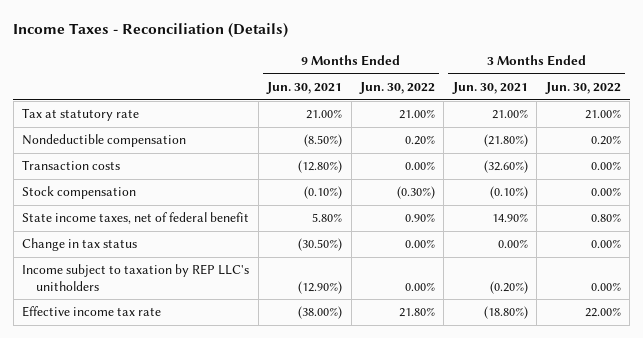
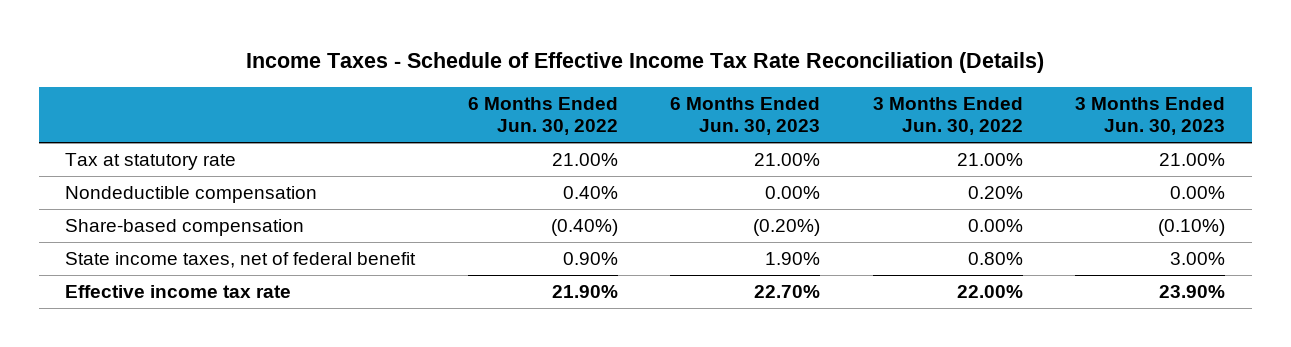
- Income Taxes - Reconciliation (Details)
+ Income Taxes - Schedule of Effective Income Tax Rate Reconciliation (Details)
- | 9 Months Ended Jun. 30, 2021 | 9 Months Ended Jun. 30, 2022 | 3 Months Ended Jun. 30, 2021 | 3 Months Ended Jun. 30, 2022
+ | 6 Months Ended Jun. 30, 2022 | 6 Months Ended Jun. 30, 2023 | 3 Months Ended Jun. 30, 2022 | 3 Months Ended Jun. 30, 2023
- Transaction costs | (12.80%) | 0.00% | (32.60%) | 0.00%
- Stock compensation | (0.10%) | (0.30%) | (0.10%) | 0.00%
+ Share-based compensation | (0.40%) | (0.20%) | 0.00% | (0.10%)
- Change in tax status | (30.50%) | 0.00% | 0.00% | 0.00%
- Income subject to taxation by REP LLC's unitholders | (12.90%) | 0.00% | (0.20%) | 0.00%

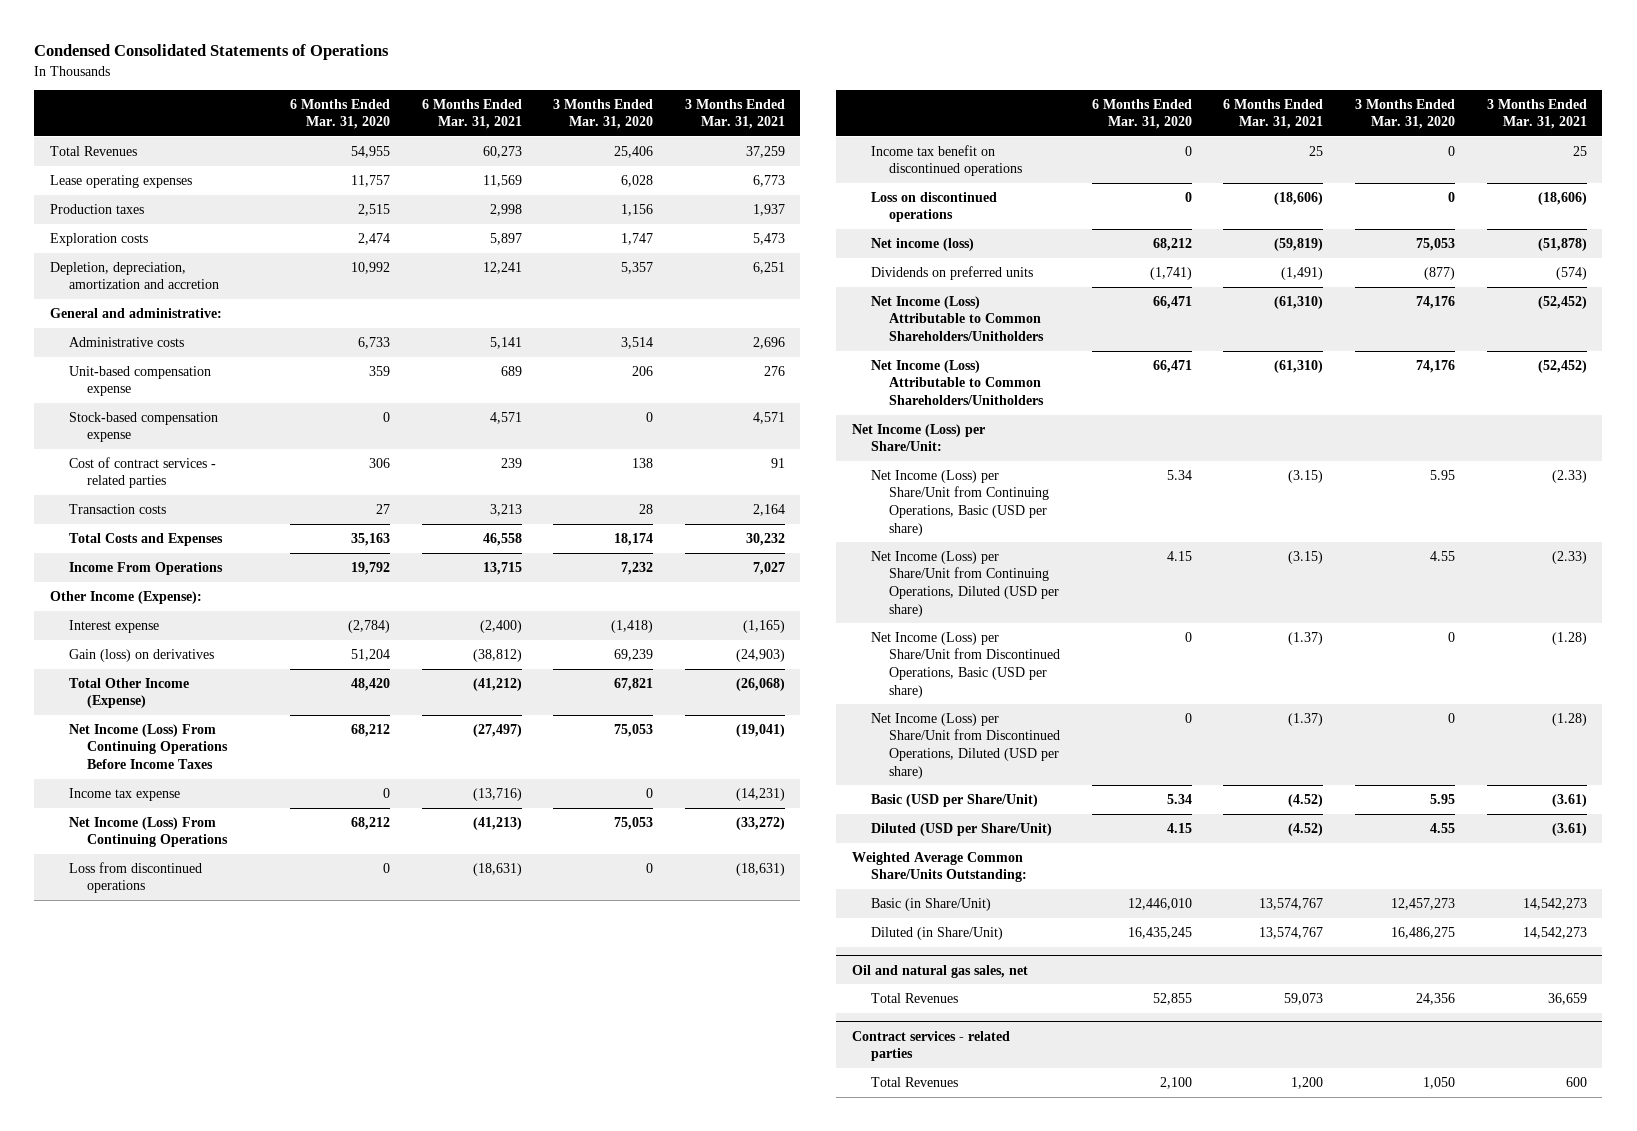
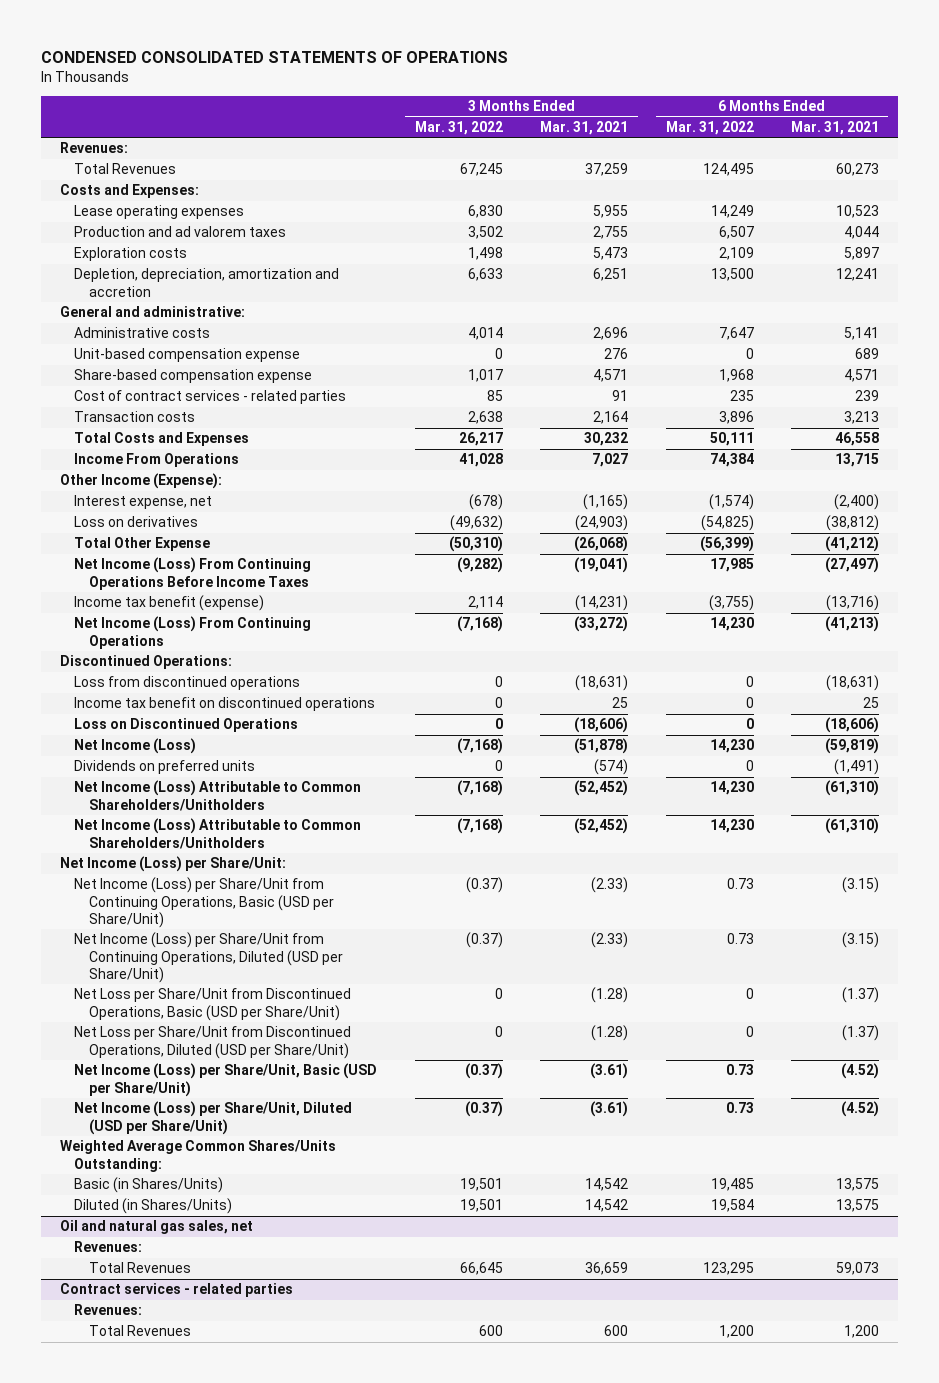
- Condensed Consolidated Statements of Operations
+ CONDENSED CONSOLIDATED STATEMENTS OF OPERATIONS
- | 6 Months Ended Mar. 31, 2020 | 6 Months Ended Mar. 31, 2021 | 3 Months Ended Mar. 31, 2020 | 3 Months Ended Mar. 31, 2021
+ | 3 Months Ended Mar. 31, 2022 | 3 Months Ended Mar. 31, 2021 | 6 Months Ended Mar. 31, 2022 | 6 Months Ended Mar. 31, 2021
+ Revenues:
- Lease operating expenses | 11,757 | 11,569 | 6,028 | 6,773
- Production taxes | 2,515 | 2,998 | 1,156 | 1,937
+ Costs and Expenses:
+ Lease operating expenses | 6,830 | 5,955 | 14,249 | 10,523
+ Production and ad valorem taxes | 3,502 | 2,755 | 6,507 | 4,044
- Stock-based compensation expense | 0 | 4,571 | 0 | 4,571
+ Share-based compensation expense | 1,017 | 4,571 | 1,968 | 4,571
- Interest expense | (2,784) | (2,400) | (1,418) | (1,165)
- Gain (loss) on derivatives | 51,204 | (38,812) | 69,239 | (24,903)
- Total Other Income (Expense) | 48,420 | (41,212) | 67,821 | (26,068)
+ Interest expense, net | (678) | (1,165) | (1,574) | (2,400)
+ Loss on derivatives | (49,632) | (24,903) | (54,825) | (38,812)
+ Total Other Expense | (50,310) | (26,068) | (56,399) | (41,212)
- Income tax expense | 0 | (13,716) | 0 | (14,231)
+ Income tax benefit (expense) | 2,114 | (14,231) | (3,755) | (13,716)
+ Discontinued Operations:
- Loss on discontinued operations | 0 | (18,606) | 0 | (18,606)
- Net income (loss) | 68,212 | (59,819) | 75,053 | (51,878)
+ Loss on Discontinued Operations | 0 | (18,606) | 0 | (18,606)
+ Net Income (Loss) | (7,168) | (51,878) | 14,230 | (59,819)
- Net Income (Loss) per Share/Unit from Continuing Operations, Basic (USD per share) | 5.34 | (3.15) | 5.95 | (2.33)
- Net Income (Loss) per Share/Unit from Continuing Operations, Diluted (USD per share) | 4.15 | (3.15) | 4.55 | (2.33)
- Net Income (Loss) per Share/Unit from Discontinued Operations, Basic (USD per share) | 0 | (1.37) | 0 | (1.28)
- Net Income (Loss) per Share/Unit from Discontinued Operations, Diluted (USD per share) | 0 | (1.37) | 0 | (1.28)
- Basic (USD per Share/Unit) | 5.34 | (4.52) | 5.95 | (3.61)
- Diluted (USD per Share/Unit) | 4.15 | (4.52) | 4.55 | (3.61)
- Weighted Average Common Share/Units Outstanding:
- Basic (in Share/Unit) | 12,446,010 | 13,574,767 | 12,457,273 | 14,542,273
- Diluted (in Share/Unit) | 16,435,245 | 13,574,767 | 16,486,275 | 14,542,273
+ Net Income (Loss) per Share/Unit from Continuing Operations, Basic (USD per Share/Unit) | (0.37) | (2.33) | 0.73 | (3.15)
+ Net Income (Loss) per Share/Unit from Continuing Operations, Diluted (USD per Share/Unit) | (0.37) | (2.33) | 0.73 | (3.15)
+ Net Loss per Share/Unit from Discontinued Operations, Basic (USD per Share/Unit) | 0 | (1.28) | 0 | (1.37)
+ Net Loss per Share/Unit from Discontinued Operations, Diluted (USD per Share/Unit) | 0 | (1.28) | 0 | (1.37)
+ Net Income (Loss) per Share/Unit, Basic (USD per Share/Unit) | (0.37) | (3.61) | 0.73 | (4.52)
+ Net Income (Loss) per Share/Unit, Diluted (USD per Share/Unit) | (0.37) | (3.61) | 0.73 | (4.52)
+ Weighted Average Common Shares/Units Outstanding:
+ Basic (in Shares/Units) | 19,501 | 14,542 | 19,485 | 13,575
+ Diluted (in Shares/Units) | 19,501 | 14,542 | 19,584 | 13,575
@ Oil and natural gas sales, net
+ Revenues:
@ Contract services - related parties
+ Revenues:

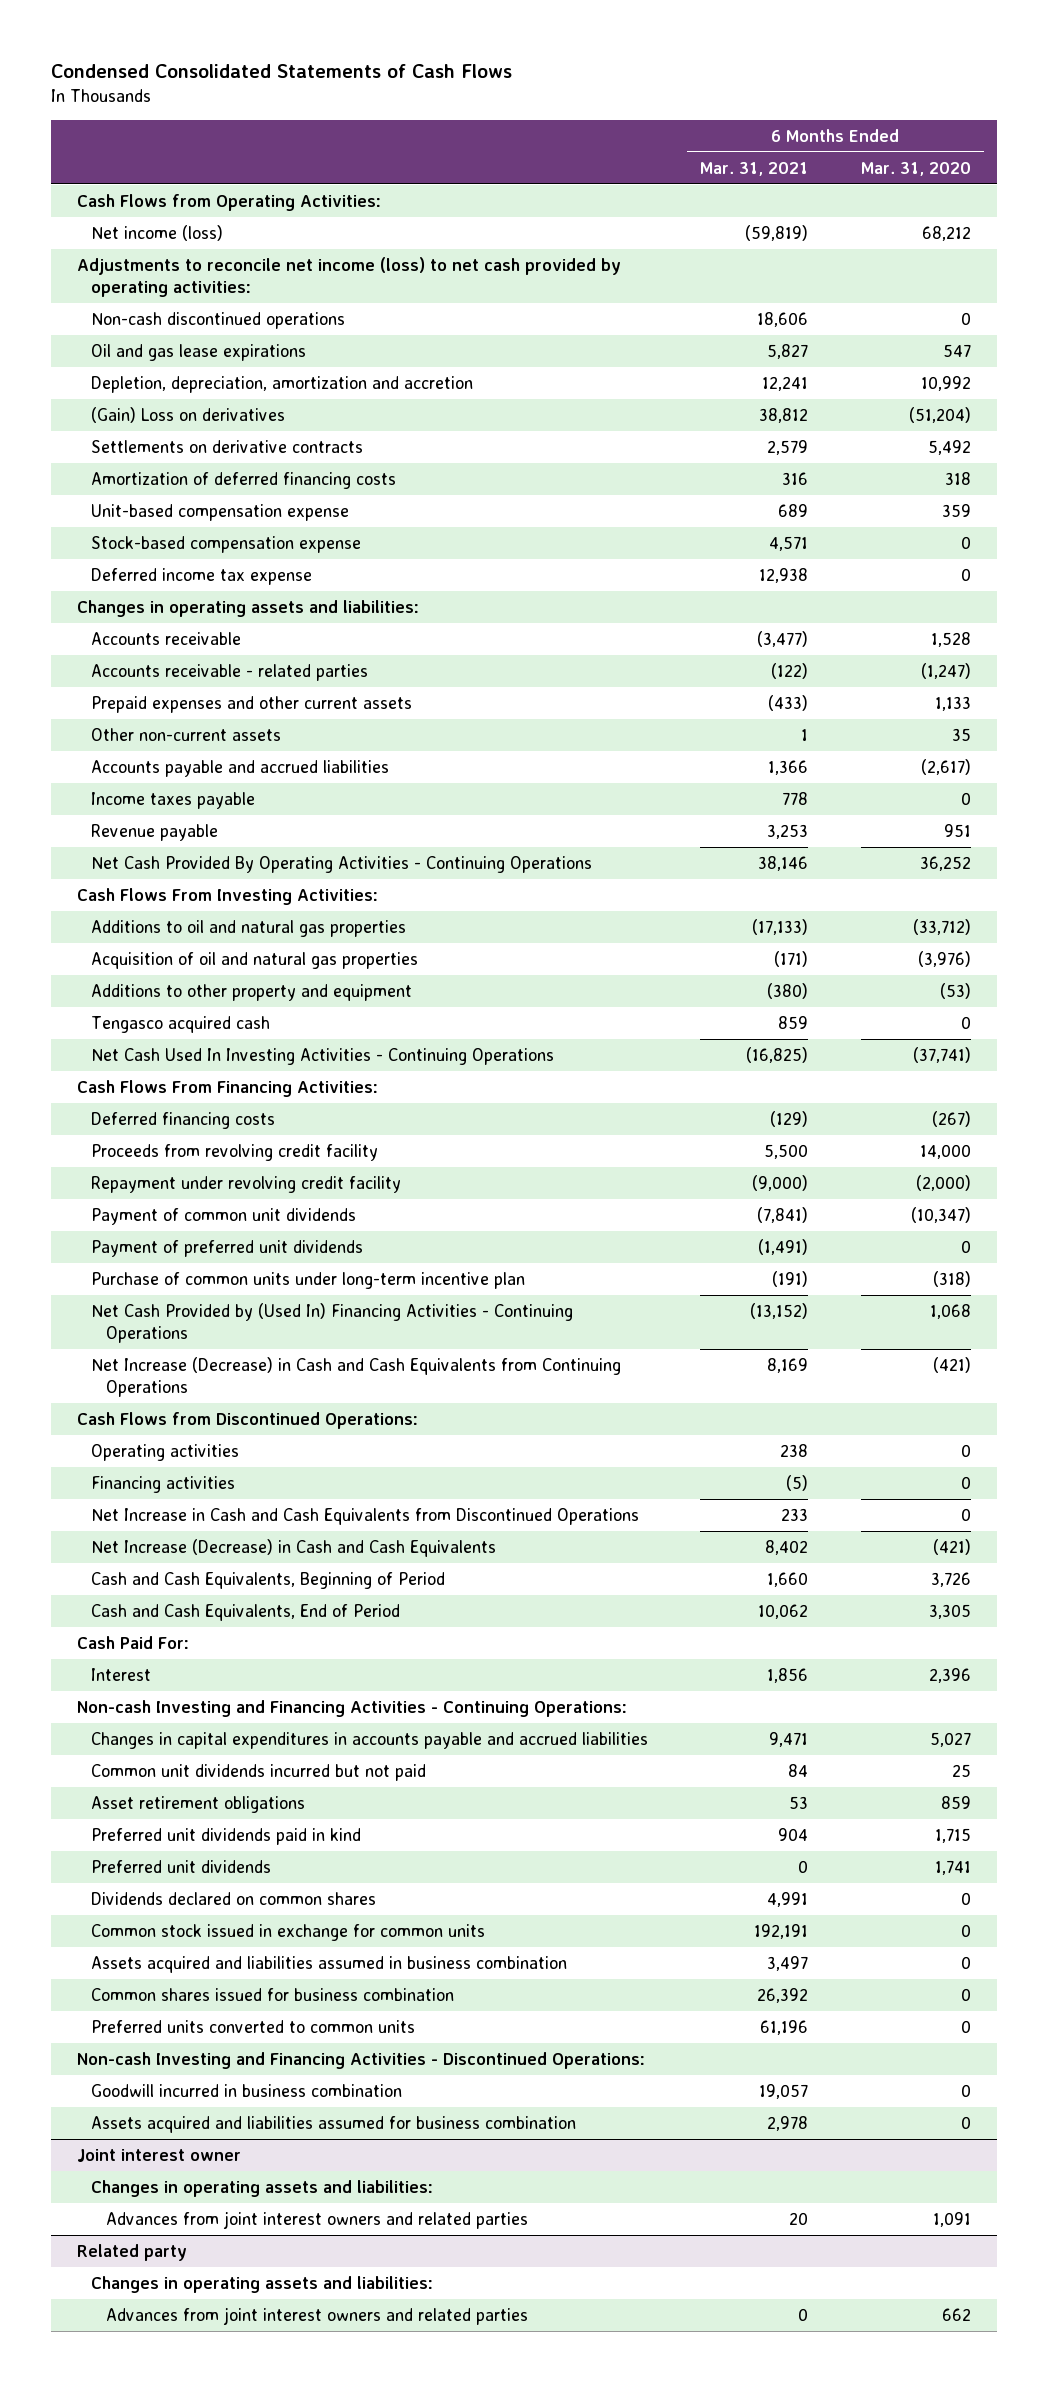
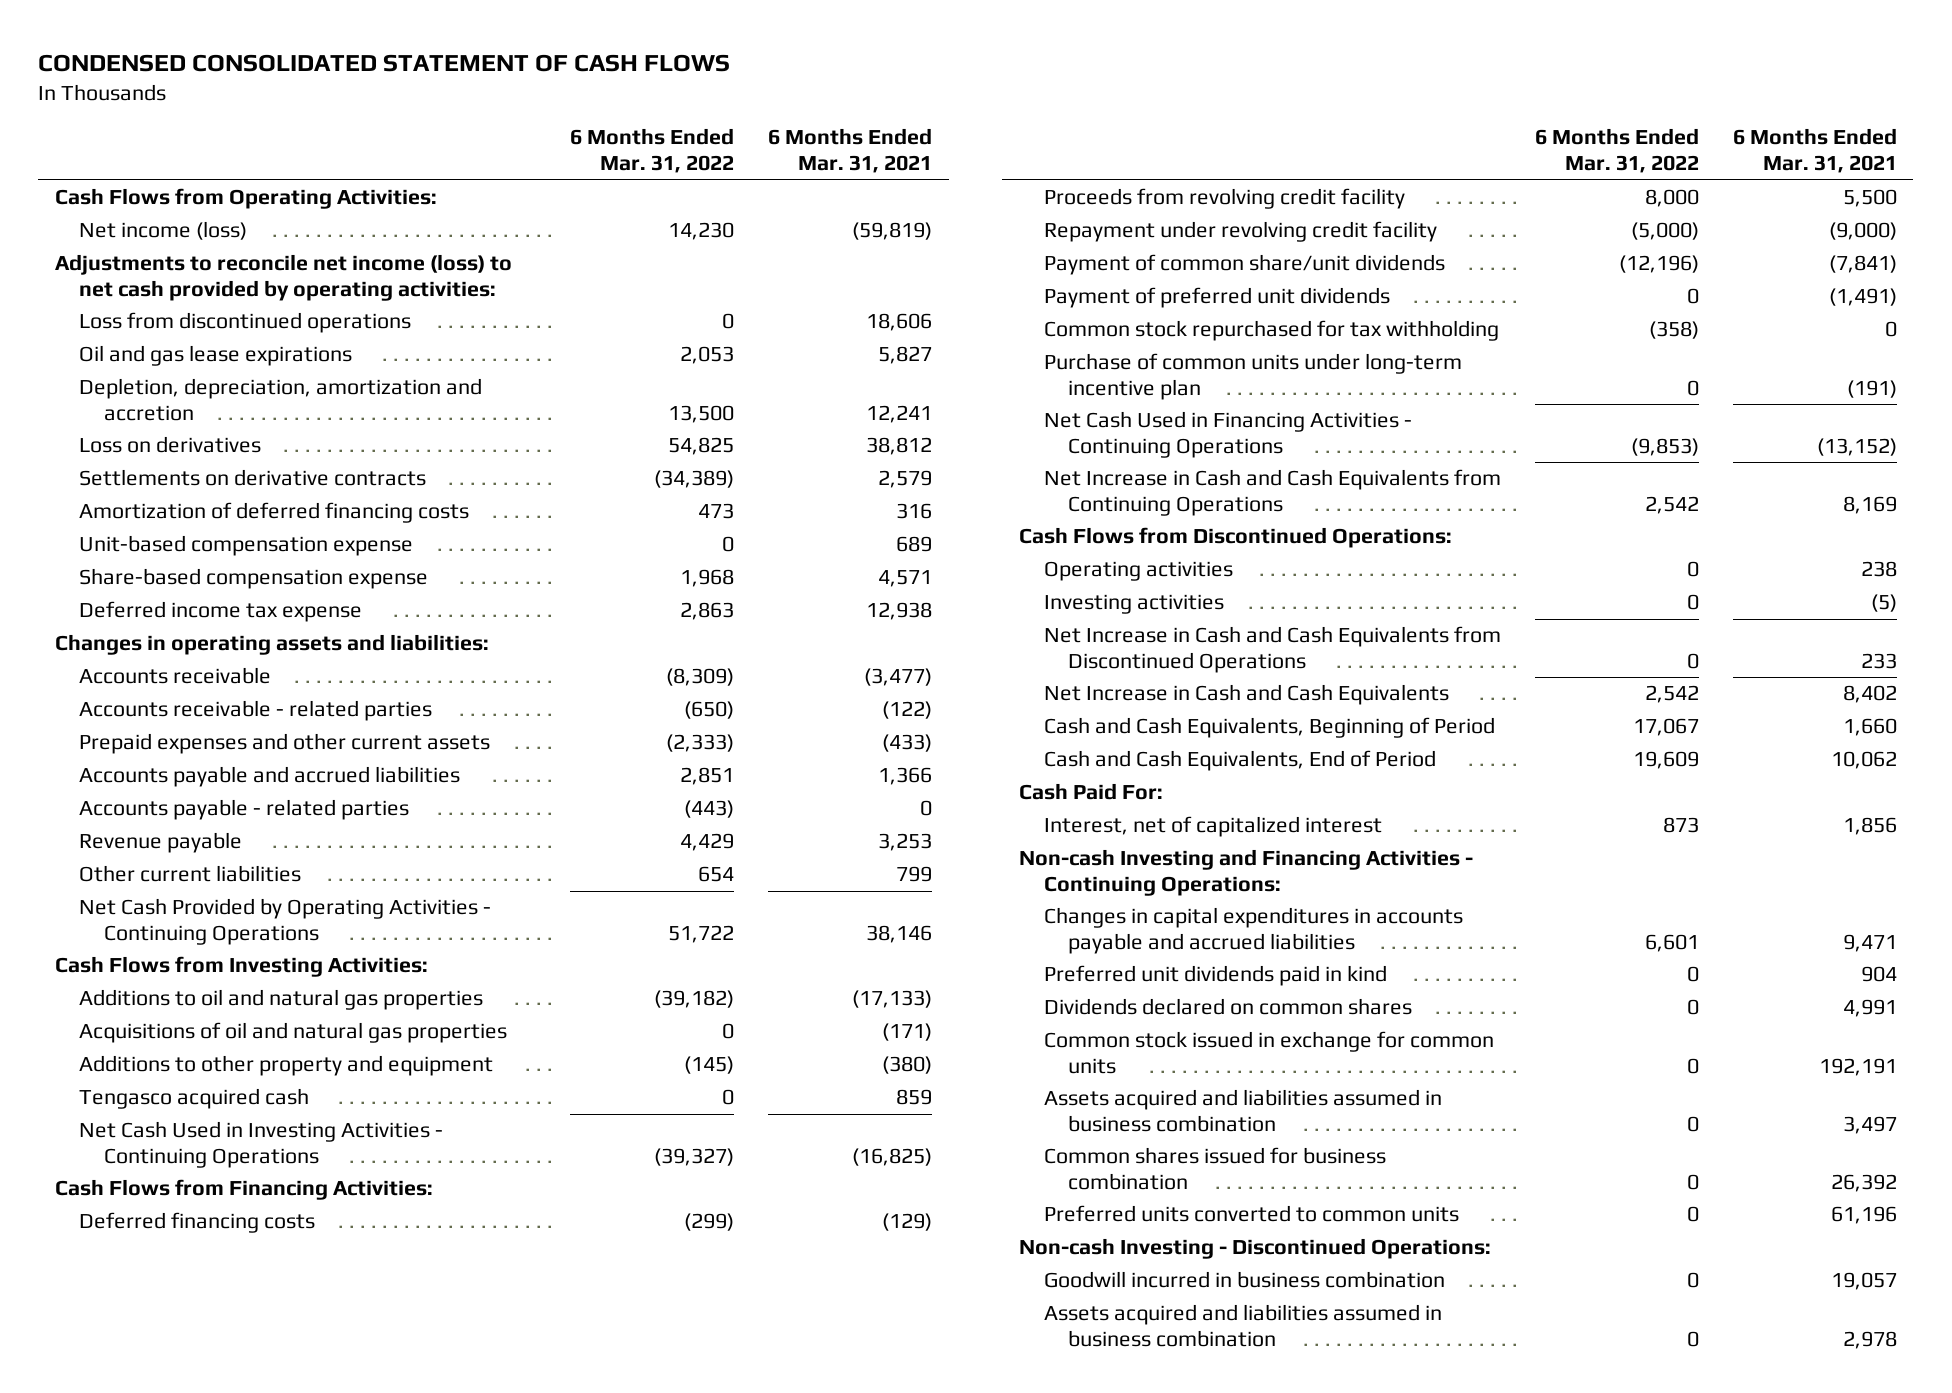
- Condensed Consolidated Statements of Cash Flows
+ CONDENSED CONSOLIDATED STATEMENT OF CASH FLOWS
- | 6 Months Ended Mar. 31, 2021 | 6 Months Ended Mar. 31, 2020
+ | 6 Months Ended Mar. 31, 2022 | 6 Months Ended Mar. 31, 2021
- Non-cash discontinued operations | 18,606 | 0
+ Loss from discontinued operations | 0 | 18,606
- (Gain) Loss on derivatives | 38,812 | (51,204)
+ Loss on derivatives | 54,825 | 38,812
- Stock-based compensation expense | 4,571 | 0
+ Share-based compensation expense | 1,968 | 4,571
- Other non-current assets | 1 | 35
- Income taxes payable | 778 | 0
+ Accounts payable - related parties | (443) | 0
- Net Cash Provided By Operating Activities - Continuing Operations | 38,146 | 36,252
- Cash Flows From Investing Activities:
+ Other current liabilities | 654 | 799
+ Net Cash Provided by Operating Activities - Continuing Operations | 51,722 | 38,146
+ Cash Flows from Investing Activities:
- Acquisition of oil and natural gas properties | (171) | (3,976)
+ Acquisitions of oil and natural gas properties | 0 | (171)
- Net Cash Used In Investing Activities - Continuing Operations | (16,825) | (37,741)
- Cash Flows From Financing Activities:
+ Net Cash Used in Investing Activities - Continuing Operations | (39,327) | (16,825)
+ Cash Flows from Financing Activities:
- Payment of common unit dividends | (7,841) | (10,347)
+ Payment of common share/unit dividends | (12,196) | (7,841)
+ Common stock repurchased for tax withholding | (358) | 0
- Net Cash Provided by (Used In) Financing Activities - Continuing Operations | (13,152) | 1,068
- Net Increase (Decrease) in Cash and Cash Equivalents from Continuing Operations | 8,169 | (421)
+ Net Cash Used in Financing Activities - Continuing Operations | (9,853) | (13,152)
+ Net Increase in Cash and Cash Equivalents from Continuing Operations | 2,542 | 8,169
- Financing activities | (5) | 0
+ Investing activities | 0 | (5)
- Net Increase (Decrease) in Cash and Cash Equivalents | 8,402 | (421)
+ Net Increase in Cash and Cash Equivalents | 2,542 | 8,402
- Interest | 1,856 | 2,396
+ Interest, net of capitalized interest | 873 | 1,856
- Common unit dividends incurred but not paid | 84 | 25
- Asset retirement obligations | 53 | 859
- Preferred unit dividends | 0 | 1,741
- Non-cash Investing and Financing Activities - Discontinued Operations:
+ Non-cash Investing - Discontinued Operations:
- Assets acquired and liabilities assumed for business combination | 2,978 | 0
- Joint interest owner
- Changes in operating assets and liabilities:
- Advances from joint interest owners and related parties | 20 | 1,091
- Related party
- Changes in operating assets and liabilities:
- Advances from joint interest owners and related parties | 0 | 662
+ Assets acquired and liabilities assumed in business combination | 0 | 2,978

